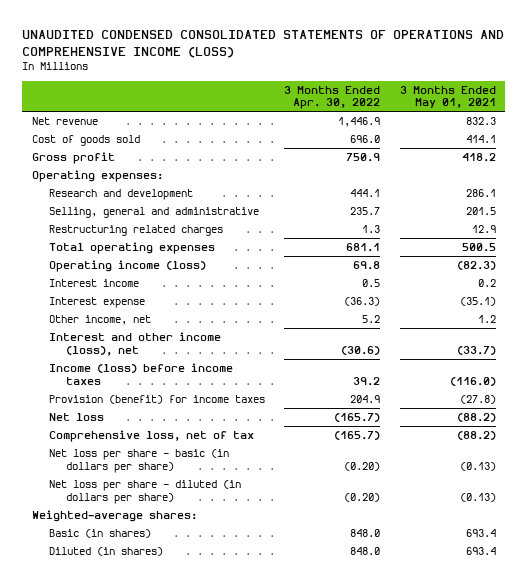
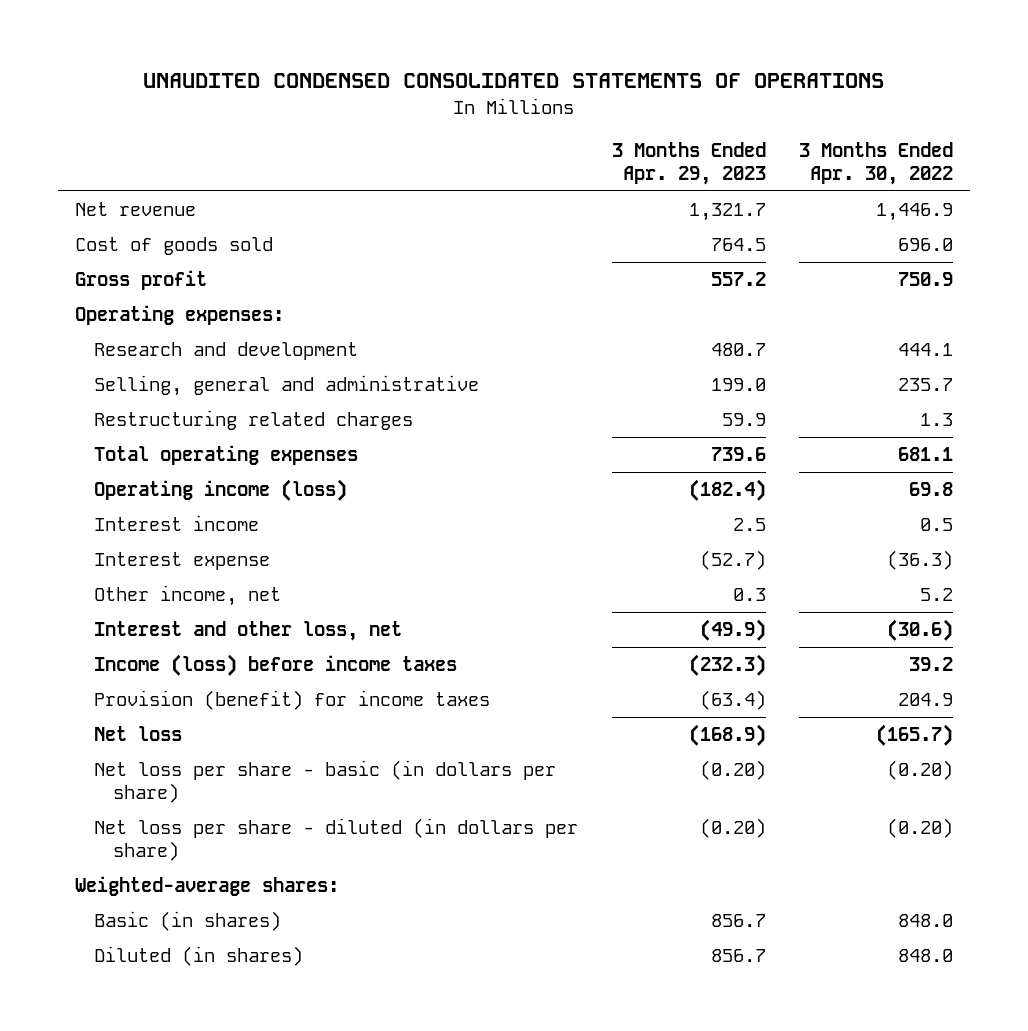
- UNAUDITED CONDENSED CONSOLIDATED STATEMENTS OF OPERATIONS AND COMPREHENSIVE INCOME (LOSS)
+ UNAUDITED CONDENSED CONSOLIDATED STATEMENTS OF OPERATIONS
- | 3 Months Ended Apr. 30, 2022 | 3 Months Ended May 01, 2021
+ | 3 Months Ended Apr. 29, 2023 | 3 Months Ended Apr. 30, 2022
- Interest and other income (loss), net | (30.6) | (33.7)
+ Interest and other loss, net | (49.9) | (30.6)
- Comprehensive loss, net of tax | (165.7) | (88.2)

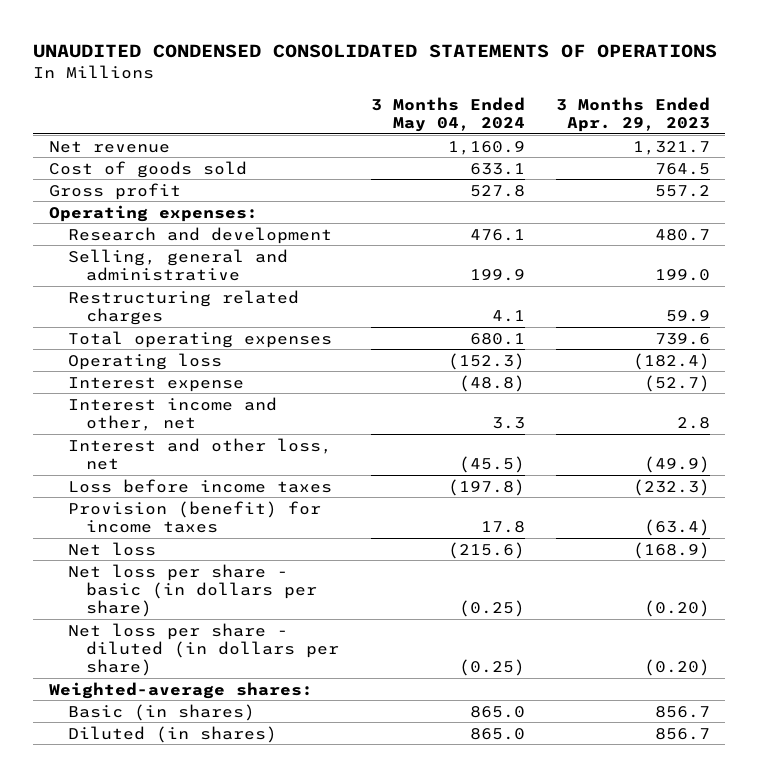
- | 3 Months Ended Apr. 29, 2023 | 3 Months Ended Apr. 30, 2022
+ | 3 Months Ended May 04, 2024 | 3 Months Ended Apr. 29, 2023
- Operating income (loss) | (182.4) | 69.8
- Interest income | 2.5 | 0.5
+ Operating loss | (152.3) | (182.4)
- Other income, net | 0.3 | 5.2
+ Interest income and other, net | 3.3 | 2.8
- Income (loss) before income taxes | (232.3) | 39.2
+ Loss before income taxes | (197.8) | (232.3)

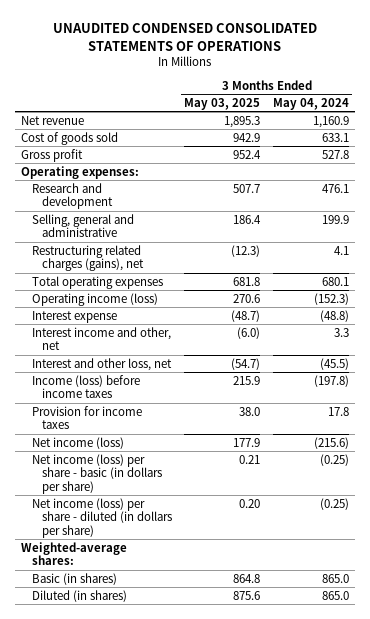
- | 3 Months Ended May 04, 2024 | 3 Months Ended Apr. 29, 2023
+ | 3 Months Ended May 03, 2025 | 3 Months Ended May 04, 2024
- Restructuring related charges | 4.1 | 59.9
+ Restructuring related charges (gains), net | (12.3) | 4.1
- Operating loss | (152.3) | (182.4)
+ Operating income (loss) | 270.6 | (152.3)
- Loss before income taxes | (197.8) | (232.3)
- Provision (benefit) for income taxes | 17.8 | (63.4)
- Net loss | (215.6) | (168.9)
- Net loss per share - basic (in dollars per share) | (0.25) | (0.20)
- Net loss per share - diluted (in dollars per share) | (0.25) | (0.20)
+ Income (loss) before income taxes | 215.9 | (197.8)
+ Provision for income taxes | 38.0 | 17.8
+ Net income (loss) | 177.9 | (215.6)
+ Net income (loss) per share - basic (in dollars per share) | 0.21 | (0.25)
+ Net income (loss) per share - diluted (in dollars per share) | 0.20 | (0.25)

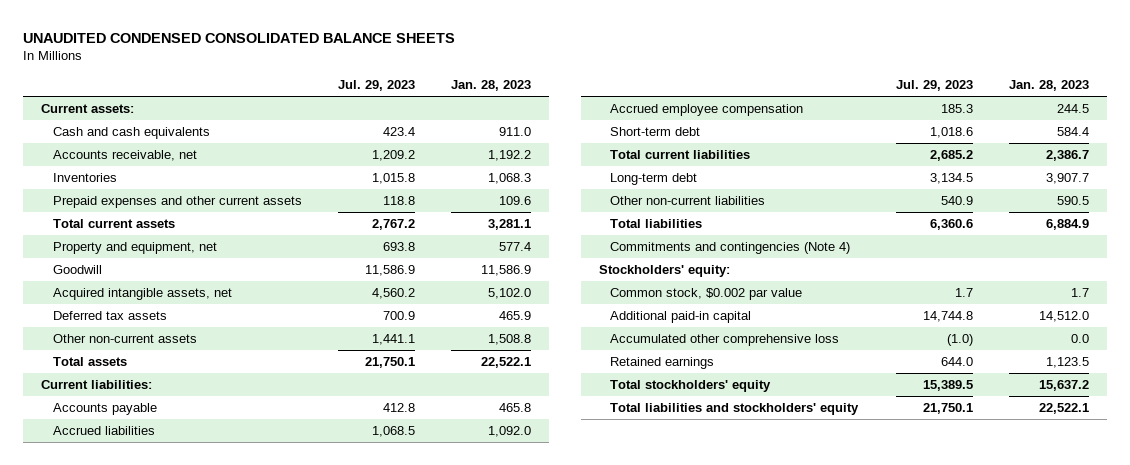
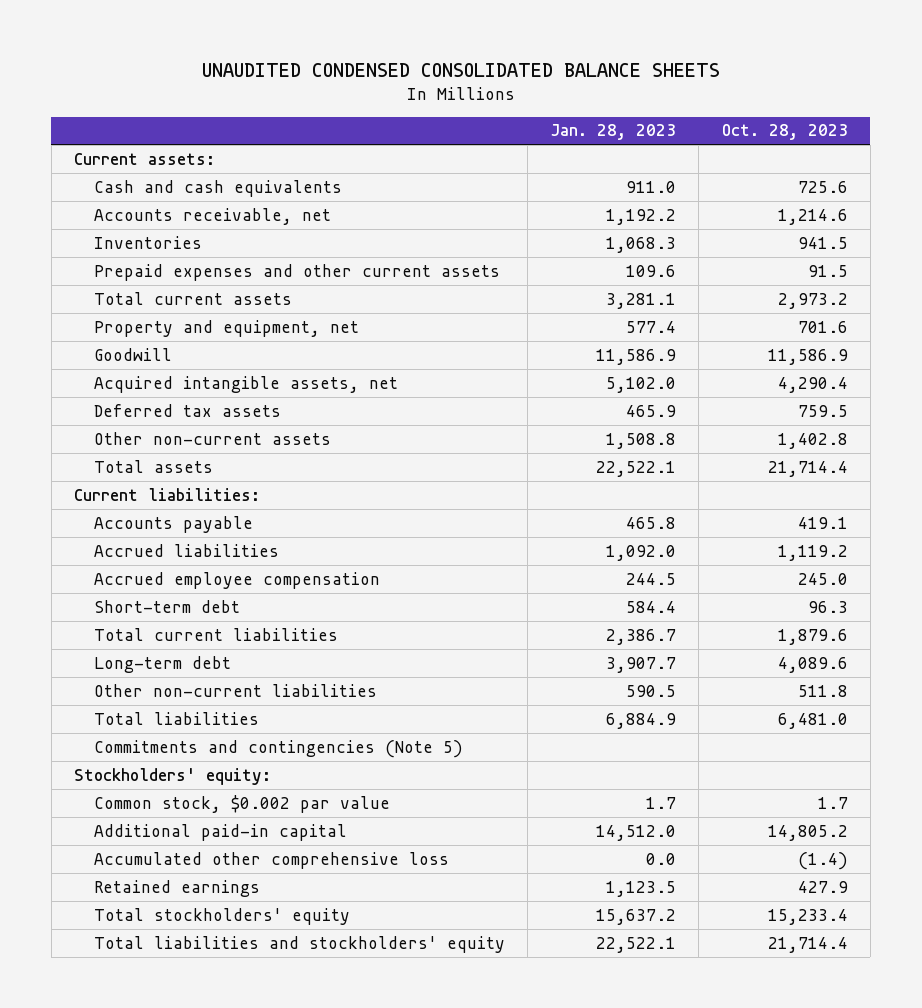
- | Jul. 29, 2023 | Jan. 28, 2023
+ | Jan. 28, 2023 | Oct. 28, 2023
- Commitments and contingencies (Note 4)
+ Commitments and contingencies (Note 5)

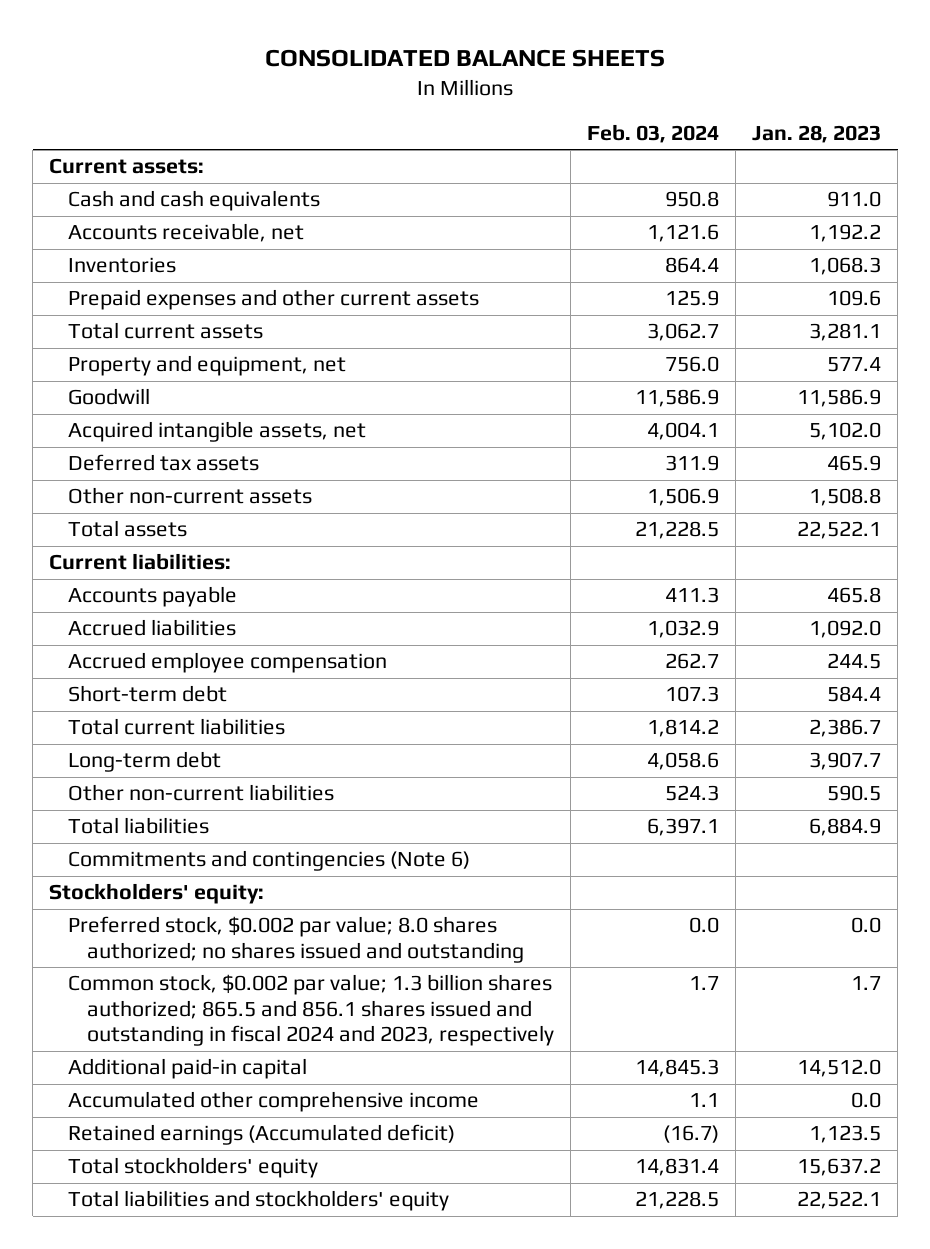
- UNAUDITED CONDENSED CONSOLIDATED BALANCE SHEETS
+ CONSOLIDATED BALANCE SHEETS
- | Jan. 28, 2023 | Oct. 28, 2023
+ | Feb. 03, 2024 | Jan. 28, 2023
- Commitments and contingencies (Note 5)
+ Commitments and contingencies (Note 6)
- Common stock, $0.002 par value | 1.7 | 1.7
+ Preferred stock, $0.002 par value; 8.0 shares authorized; no shares issued and outstanding | 0.0 | 0.0
+ Common stock, $0.002 par value; 1.3 billion shares authorized; 865.5 and 856.1 shares issued and outstanding in fiscal 2024 and 2023, respectively | 1.7 | 1.7
- Accumulated other comprehensive loss | 0.0 | (1.4)
- Retained earnings | 1,123.5 | 427.9
+ Accumulated other comprehensive income | 1.1 | 0.0
+ Retained earnings (Accumulated deficit) | (16.7) | 1,123.5

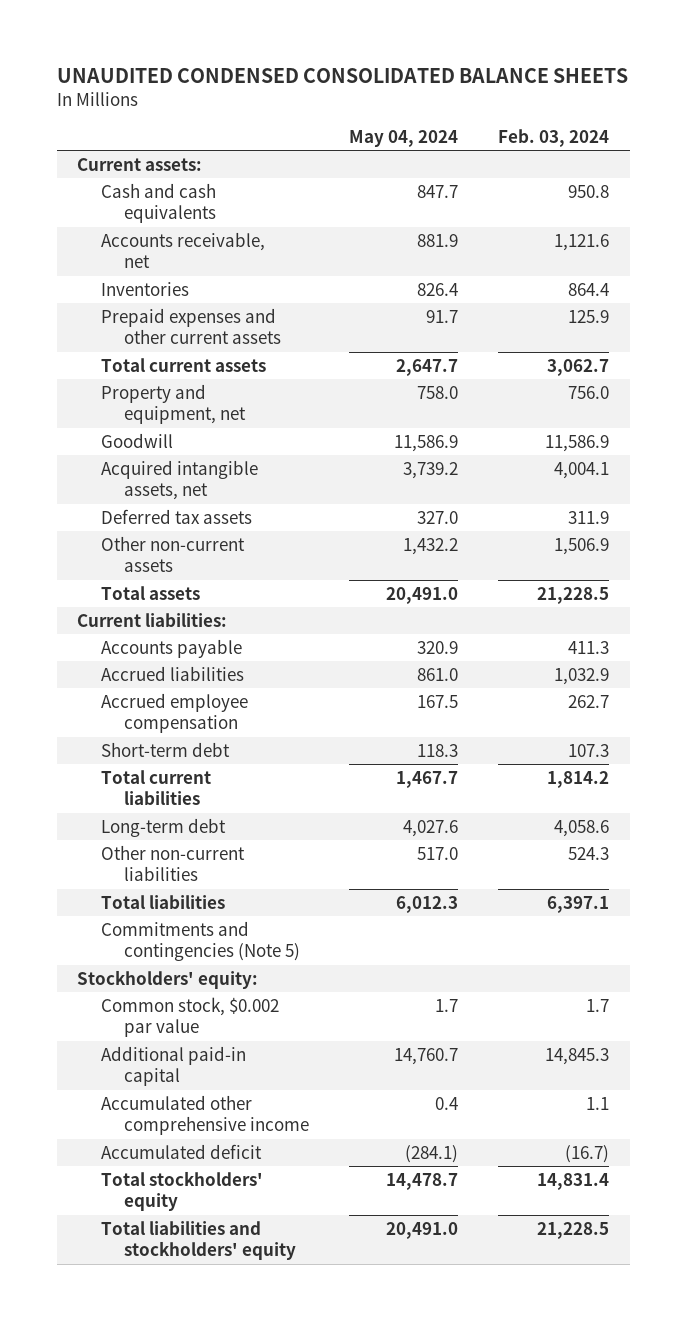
- CONSOLIDATED BALANCE SHEETS
+ UNAUDITED CONDENSED CONSOLIDATED BALANCE SHEETS
- | Feb. 03, 2024 | Jan. 28, 2023
+ | May 04, 2024 | Feb. 03, 2024
- Commitments and contingencies (Note 6)
+ Commitments and contingencies (Note 5)
- Preferred stock, $0.002 par value; 8.0 shares authorized; no shares issued and outstanding | 0.0 | 0.0
- Common stock, $0.002 par value; 1.3 billion shares authorized; 865.5 and 856.1 shares issued and outstanding in fiscal 2024 and 2023, respectively | 1.7 | 1.7
+ Common stock, $0.002 par value | 1.7 | 1.7
- Retained earnings (Accumulated deficit) | (16.7) | 1,123.5
+ Accumulated deficit | (284.1) | (16.7)

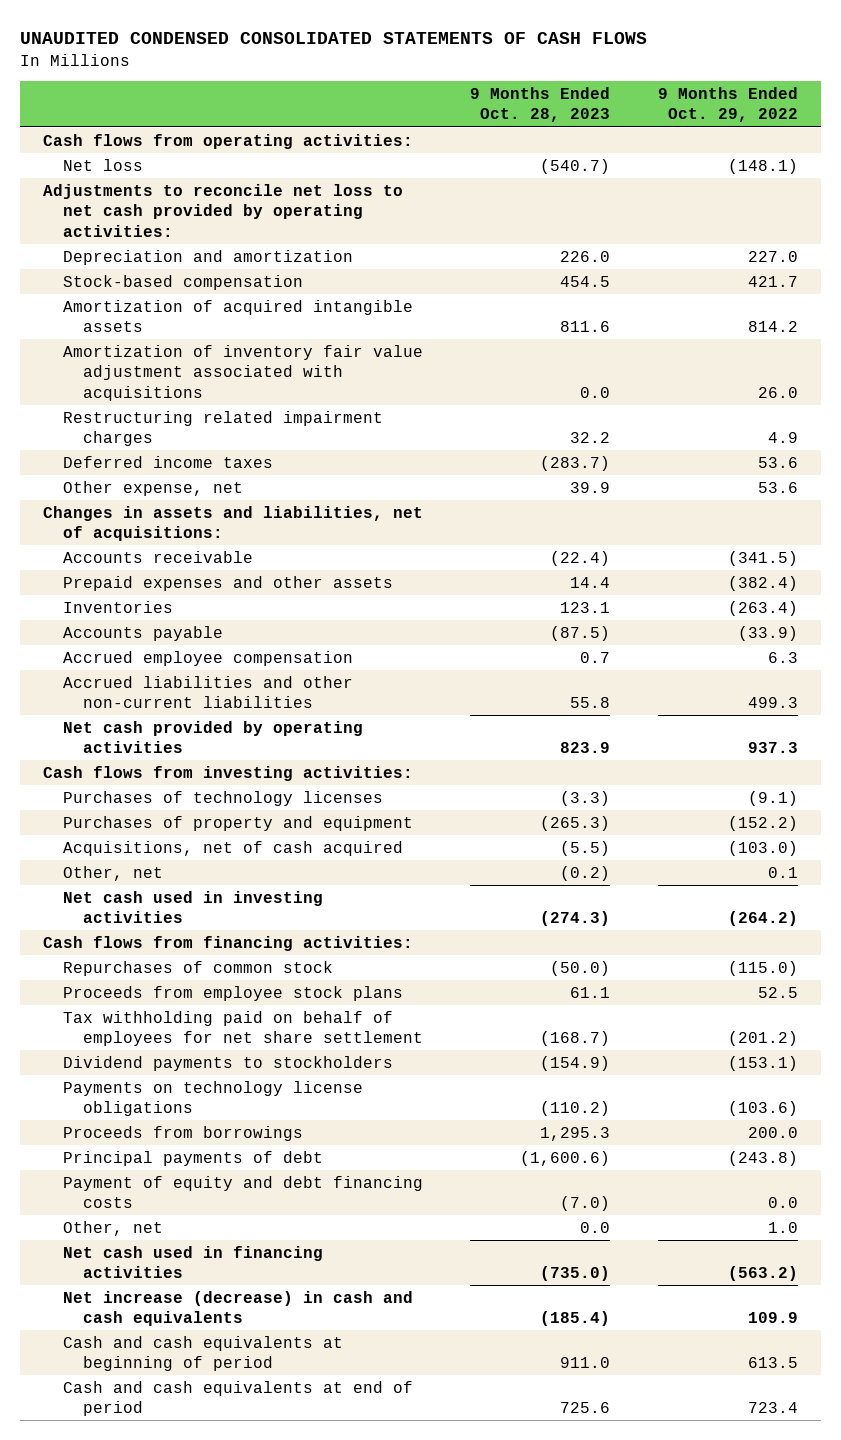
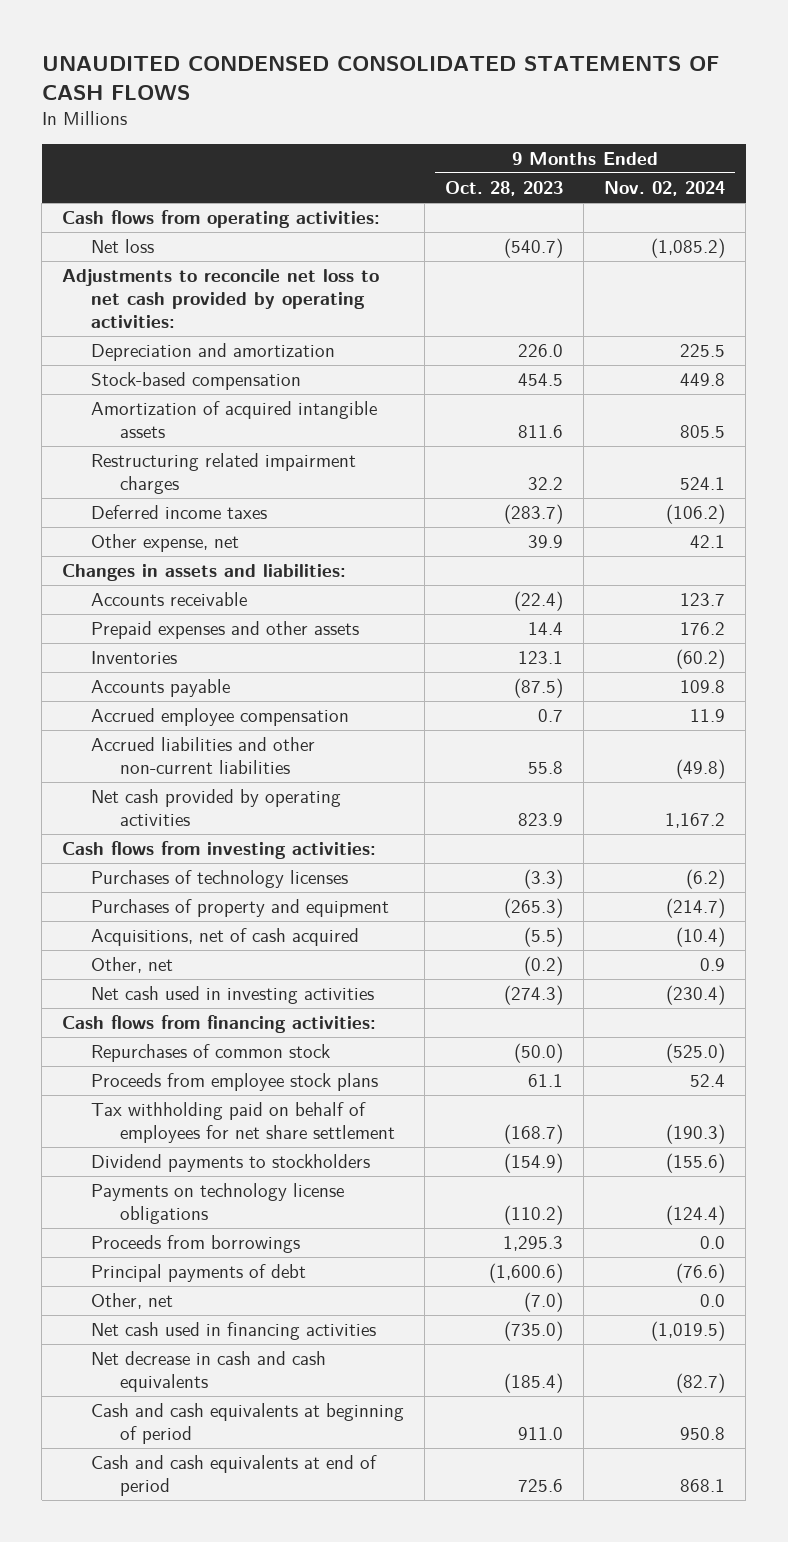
- | 9 Months Ended Oct. 28, 2023 | 9 Months Ended Oct. 29, 2022
+ | 9 Months Ended Oct. 28, 2023 | 9 Months Ended Nov. 02, 2024
- Amortization of inventory fair value adjustment associated with acquisitions | 0.0 | 26.0
- Changes in assets and liabilities, net of acquisitions:
+ Changes in assets and liabilities:
- Payment of equity and debt financing costs | (7.0) | 0.0
- Other, net | 0.0 | 1.0
+ Other, net | (7.0) | 0.0
- Net increase (decrease) in cash and cash equivalents | (185.4) | 109.9
+ Net decrease in cash and cash equivalents | (185.4) | (82.7)

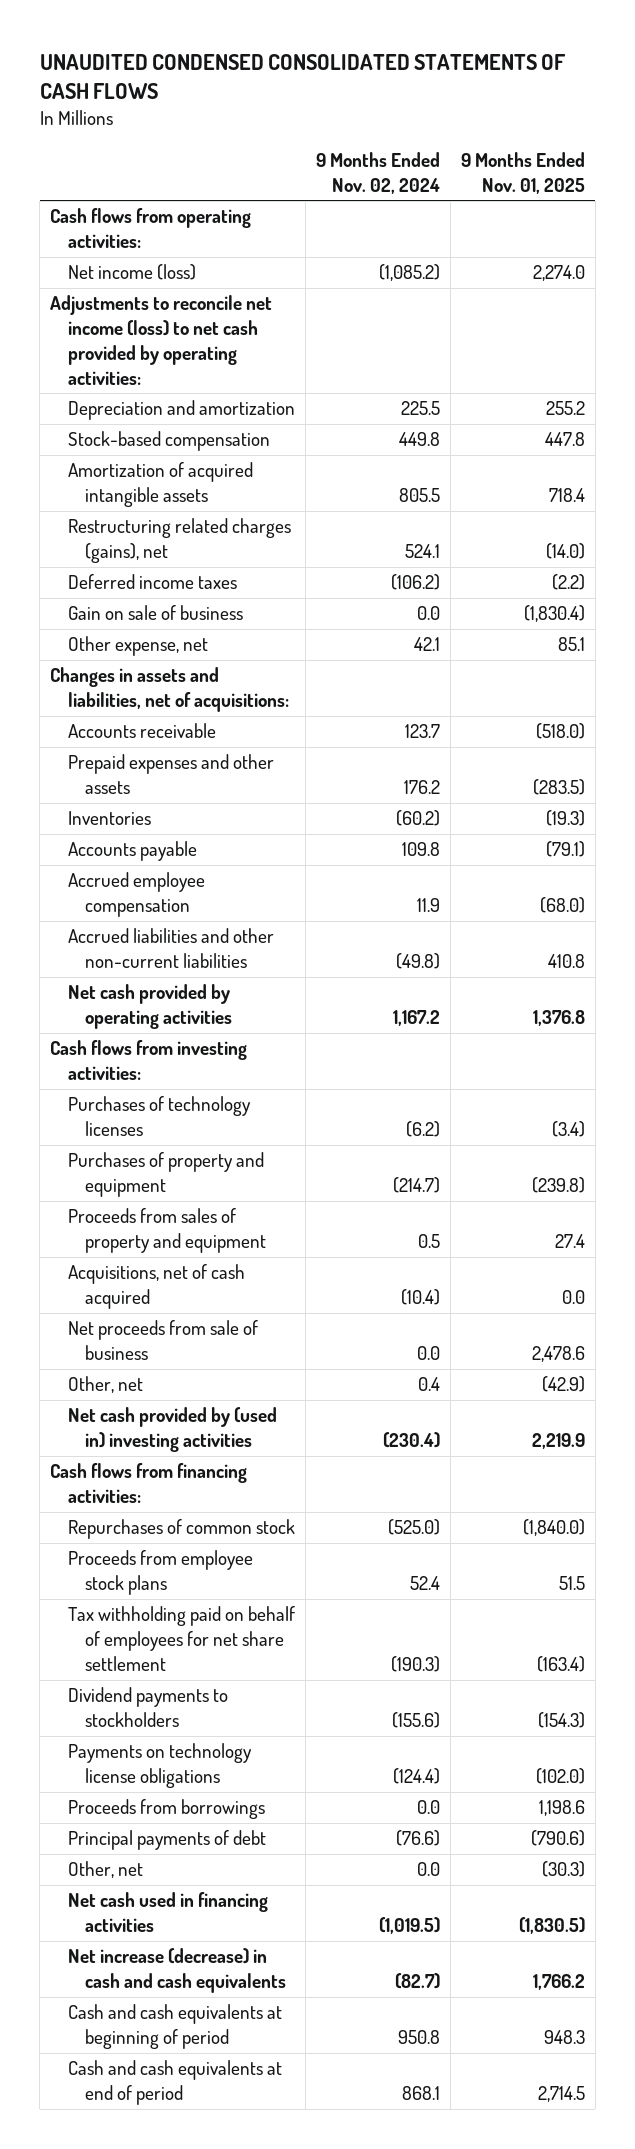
- | 9 Months Ended Oct. 28, 2023 | 9 Months Ended Nov. 02, 2024
+ | 9 Months Ended Nov. 02, 2024 | 9 Months Ended Nov. 01, 2025
- Net loss | (540.7) | (1,085.2)
- Adjustments to reconcile net loss to net cash provided by operating activities:
+ Net income (loss) | (1,085.2) | 2,274.0
+ Adjustments to reconcile net income (loss) to net cash provided by operating activities:
- Restructuring related impairment charges | 32.2 | 524.1
+ Restructuring related charges (gains), net | 524.1 | (14.0)
+ Gain on sale of business | 0.0 | (1,830.4)
- Changes in assets and liabilities:
+ Changes in assets and liabilities, net of acquisitions:
+ Proceeds from sales of property and equipment | 0.5 | 27.4
- Other, net | (0.2) | 0.9
- Net cash used in investing activities | (274.3) | (230.4)
+ Net proceeds from sale of business | 0.0 | 2,478.6
+ Other, net | 0.4 | (42.9)
+ Net cash provided by (used in) investing activities | (230.4) | 2,219.9
- Net decrease in cash and cash equivalents | (185.4) | (82.7)
+ Net increase (decrease) in cash and cash equivalents | (82.7) | 1,766.2

